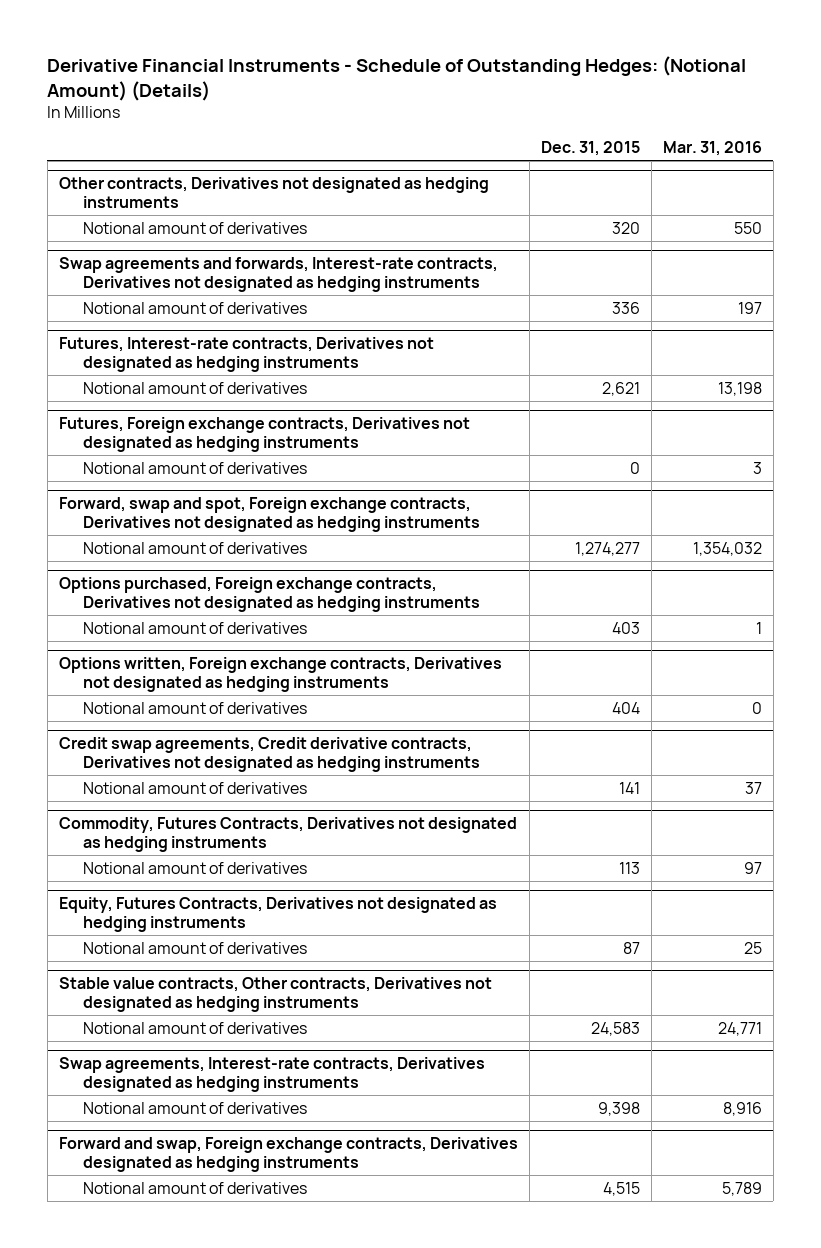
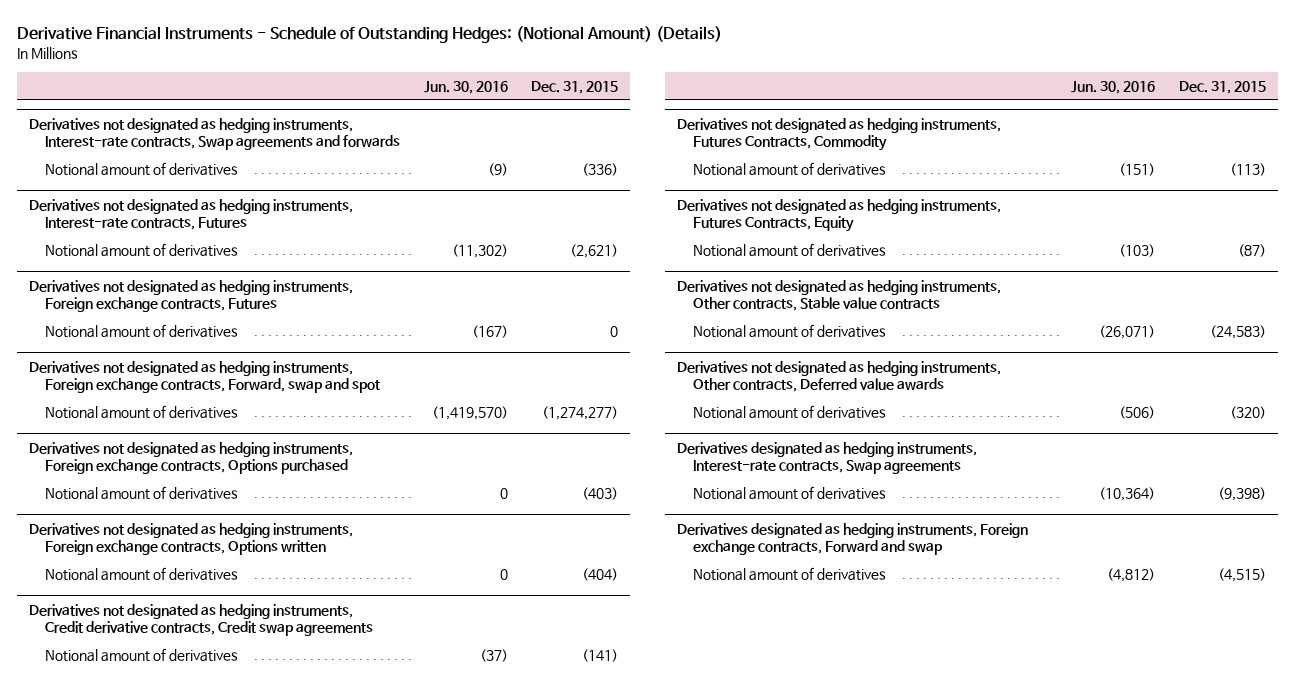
- | Dec. 31, 2015 | Mar. 31, 2016
+ | Jun. 30, 2016 | Dec. 31, 2015
- Other contracts, Derivatives not designated as hedging instruments
- Notional amount of derivatives | 320 | 550
- Swap agreements and forwards, Interest-rate contracts, Derivatives not designated as hedging instruments
- Notional amount of derivatives | 336 | 197
- Futures, Interest-rate contracts, Derivatives not designated as hedging instruments
- Notional amount of derivatives | 2,621 | 13,198
- Futures, Foreign exchange contracts, Derivatives not designated as hedging instruments
+ Derivatives not designated as hedging instruments, Interest-rate contracts, Swap agreements and forwards
+ Notional amount of derivatives | (9) | (336)
+ Derivatives not designated as hedging instruments, Interest-rate contracts, Futures
+ Notional amount of derivatives | (11,302) | (2,621)
+ Derivatives not designated as hedging instruments, Foreign exchange contracts, Futures
- Forward, swap and spot, Foreign exchange contracts, Derivatives not designated as hedging instruments
- Notional amount of derivatives | 1,274,277 | 1,354,032
- Options purchased, Foreign exchange contracts, Derivatives not designated as hedging instruments
- Notional amount of derivatives | 403 | 1
- Options written, Foreign exchange contracts, Derivatives not designated as hedging instruments
- Notional amount of derivatives | 404 | 0
- Credit swap agreements, Credit derivative contracts, Derivatives not designated as hedging instruments
- Notional amount of derivatives | 141 | 37
- Commodity, Futures Contracts, Derivatives not designated as hedging instruments
- Notional amount of derivatives | 113 | 97
- Equity, Futures Contracts, Derivatives not designated as hedging instruments
- Notional amount of derivatives | 87 | 25
- Stable value contracts, Other contracts, Derivatives not designated as hedging instruments
- Notional amount of derivatives | 24,583 | 24,771
- Swap agreements, Interest-rate contracts, Derivatives designated as hedging instruments
- Notional amount of derivatives | 9,398 | 8,916
- Forward and swap, Foreign exchange contracts, Derivatives designated as hedging instruments
- Notional amount of derivatives | 4,515 | 5,789
+ Derivatives not designated as hedging instruments, Foreign exchange contracts, Forward, swap and spot
+ Notional amount of derivatives | (1,419,570) | (1,274,277)
+ Derivatives not designated as hedging instruments, Foreign exchange contracts, Options purchased
+ Notional amount of derivatives | 0 | (403)
+ Derivatives not designated as hedging instruments, Foreign exchange contracts, Options written
+ Notional amount of derivatives | 0 | (404)
+ Derivatives not designated as hedging instruments, Credit derivative contracts, Credit swap agreements
+ Notional amount of derivatives | (37) | (141)
+ Derivatives not designated as hedging instruments, Futures Contracts, Commodity
+ Notional amount of derivatives | (151) | (113)
+ Derivatives not designated as hedging instruments, Futures Contracts, Equity
+ Notional amount of derivatives | (103) | (87)
+ Derivatives not designated as hedging instruments, Other contracts, Stable value contracts
+ Notional amount of derivatives | (26,071) | (24,583)
+ Derivatives not designated as hedging instruments, Other contracts, Deferred value awards
+ Notional amount of derivatives | (506) | (320)
+ Derivatives designated as hedging instruments, Interest-rate contracts, Swap agreements
+ Notional amount of derivatives | (10,364) | (9,398)
+ Derivatives designated as hedging instruments, Foreign exchange contracts, Forward and swap
+ Notional amount of derivatives | (4,812) | (4,515)

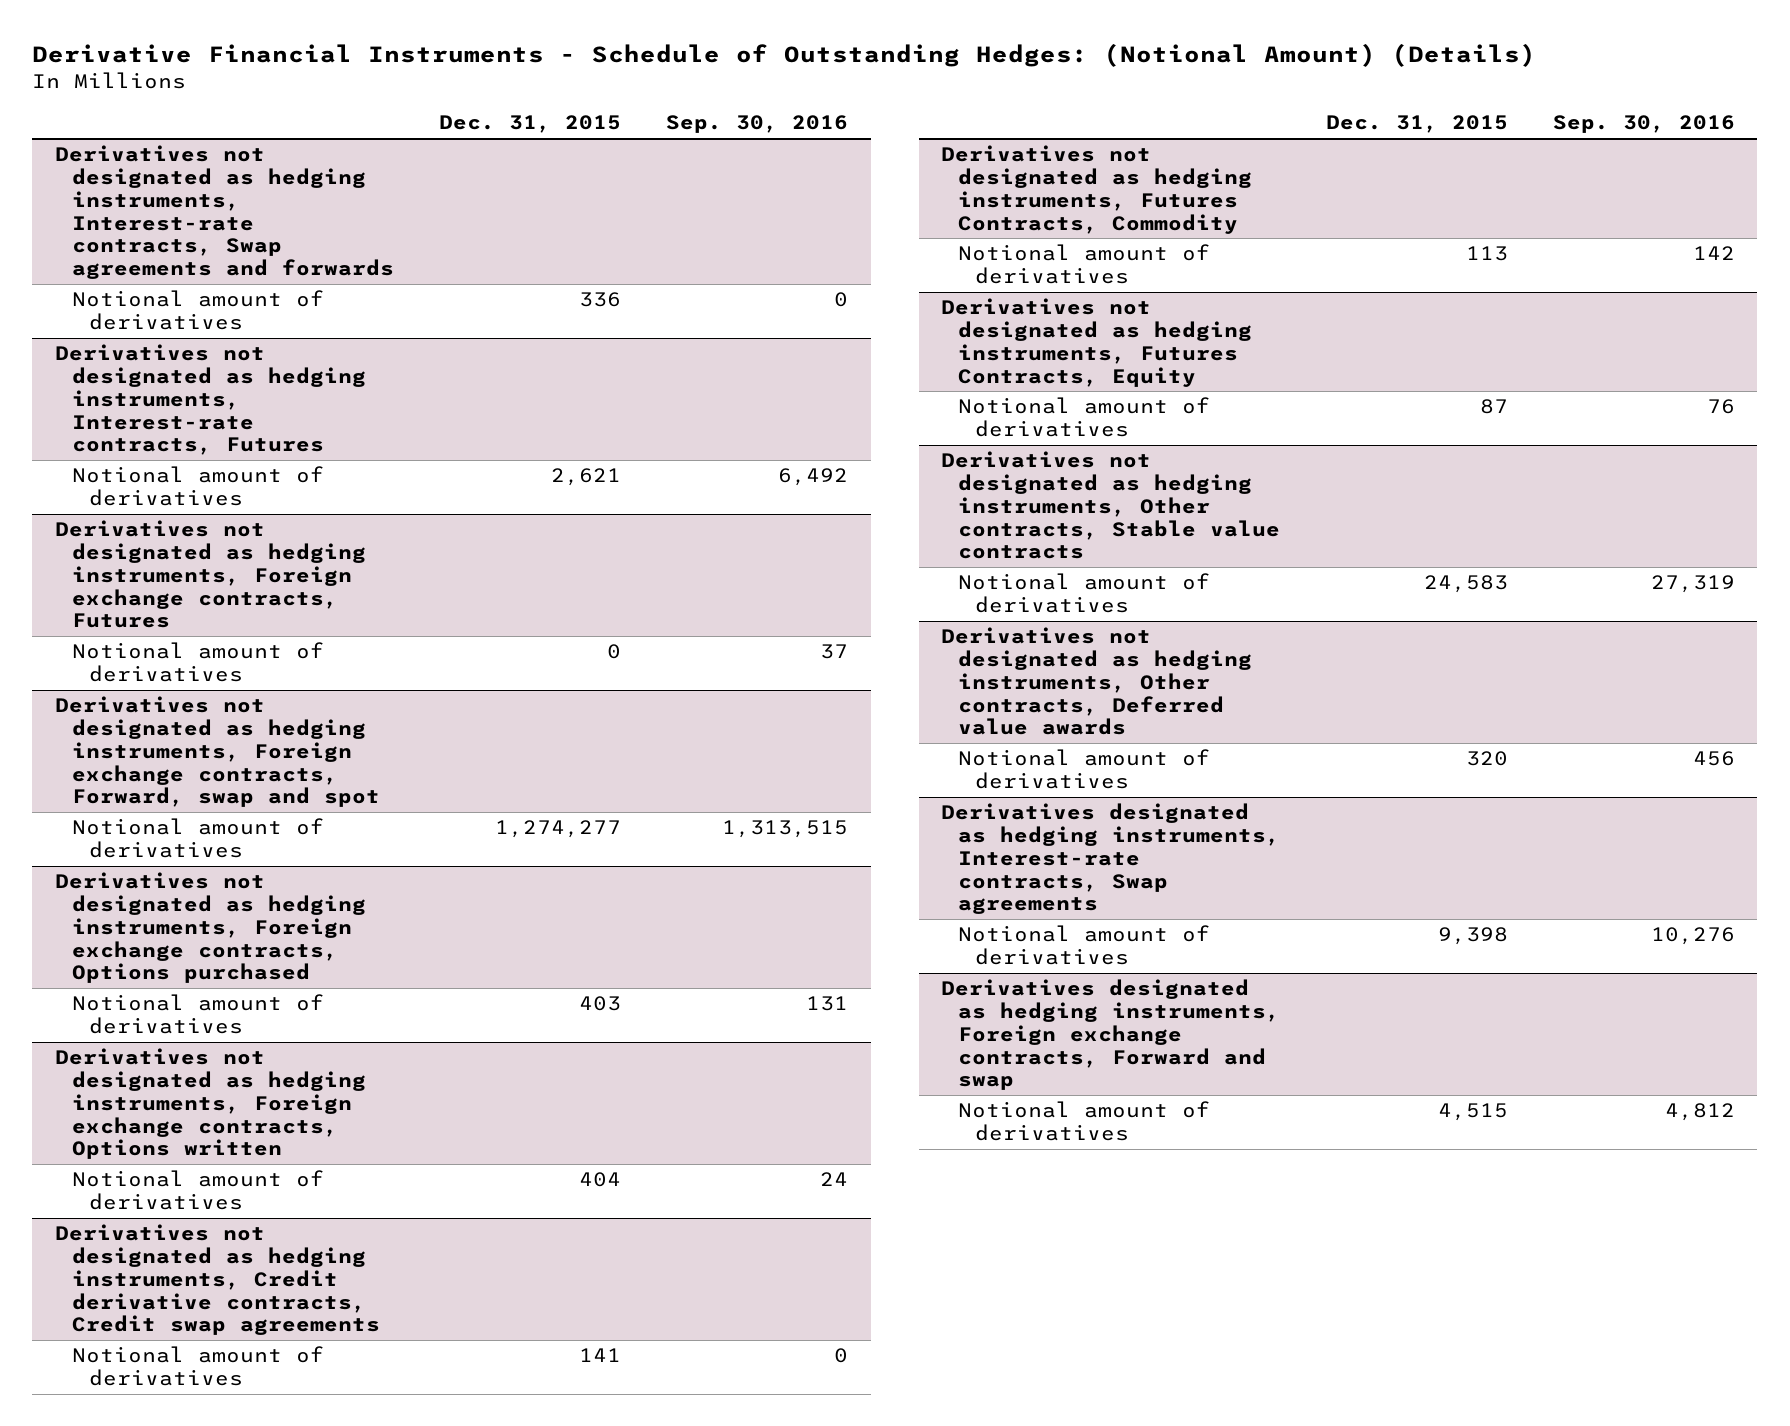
- | Jun. 30, 2016 | Dec. 31, 2015
+ | Dec. 31, 2015 | Sep. 30, 2016
@ Derivatives not designated as hedging instruments, Interest-rate contracts, Swap agreements and forwards
- Notional amount of derivatives | (9) | (336)
+ Notional amount of derivatives | 336 | 0
@ Derivatives not designated as hedging instruments, Interest-rate contracts, Futures
- Notional amount of derivatives | (11,302) | (2,621)
+ Notional amount of derivatives | 2,621 | 6,492
@ Derivatives not designated as hedging instruments, Foreign exchange contracts, Forward, swap and spot
- Notional amount of derivatives | (1,419,570) | (1,274,277)
+ Notional amount of derivatives | 1,274,277 | 1,313,515
@ Derivatives not designated as hedging instruments, Foreign exchange contracts, Options purchased
- Notional amount of derivatives | 0 | (403)
+ Notional amount of derivatives | 403 | 131
@ Derivatives not designated as hedging instruments, Foreign exchange contracts, Options written
- Notional amount of derivatives | 0 | (404)
+ Notional amount of derivatives | 404 | 24
@ Derivatives not designated as hedging instruments, Credit derivative contracts, Credit swap agreements
- Notional amount of derivatives | (37) | (141)
+ Notional amount of derivatives | 141 | 0
@ Derivatives not designated as hedging instruments, Futures Contracts, Commodity
- Notional amount of derivatives | (151) | (113)
+ Notional amount of derivatives | 113 | 142
@ Derivatives not designated as hedging instruments, Futures Contracts, Equity
- Notional amount of derivatives | (103) | (87)
+ Notional amount of derivatives | 87 | 76
@ Derivatives not designated as hedging instruments, Other contracts, Stable value contracts
- Notional amount of derivatives | (26,071) | (24,583)
+ Notional amount of derivatives | 24,583 | 27,319
@ Derivatives not designated as hedging instruments, Other contracts, Deferred value awards
- Notional amount of derivatives | (506) | (320)
+ Notional amount of derivatives | 320 | 456
@ Derivatives designated as hedging instruments, Interest-rate contracts, Swap agreements
- Notional amount of derivatives | (10,364) | (9,398)
+ Notional amount of derivatives | 9,398 | 10,276
@ Derivatives designated as hedging instruments, Foreign exchange contracts, Forward and swap
- Notional amount of derivatives | (4,812) | (4,515)
+ Notional amount of derivatives | 4,515 | 4,812

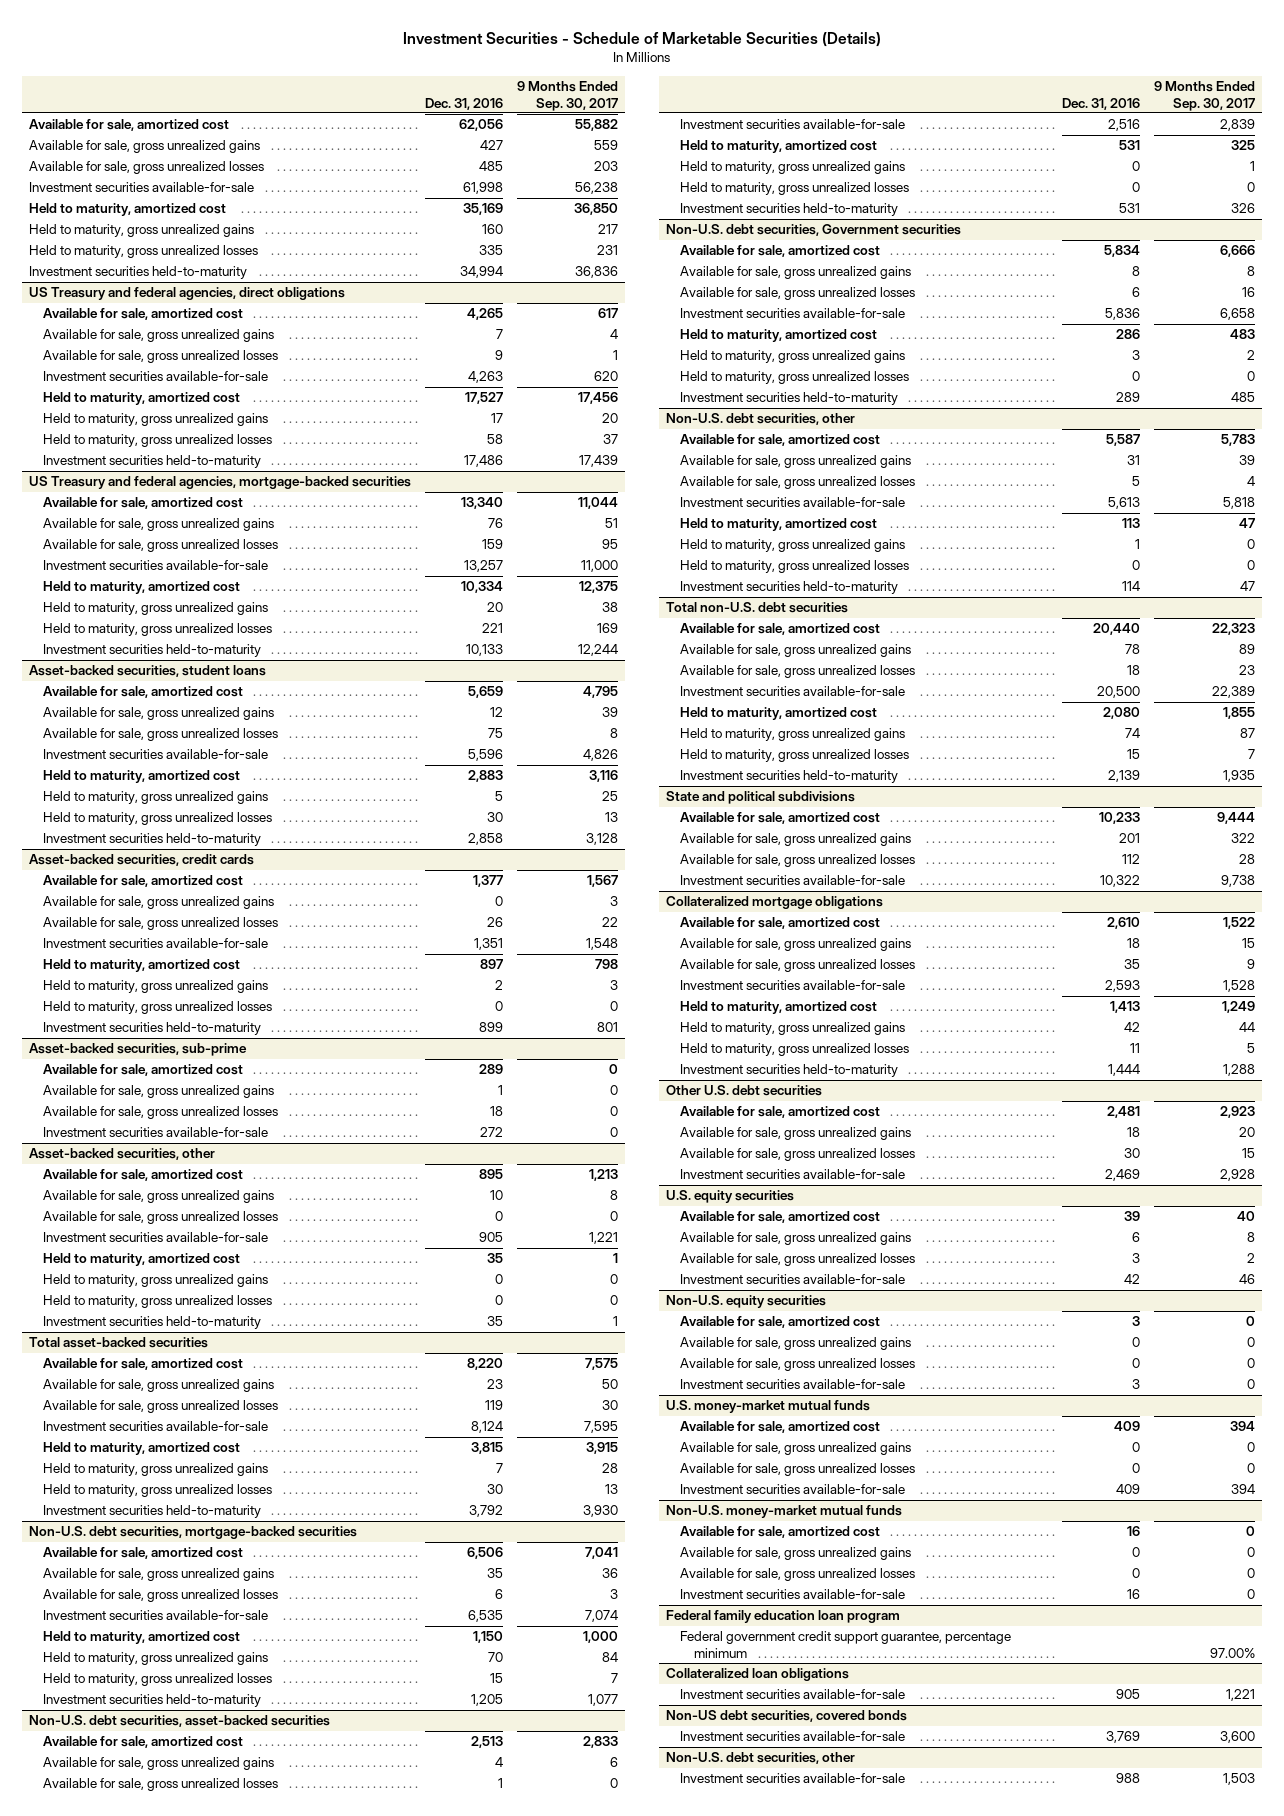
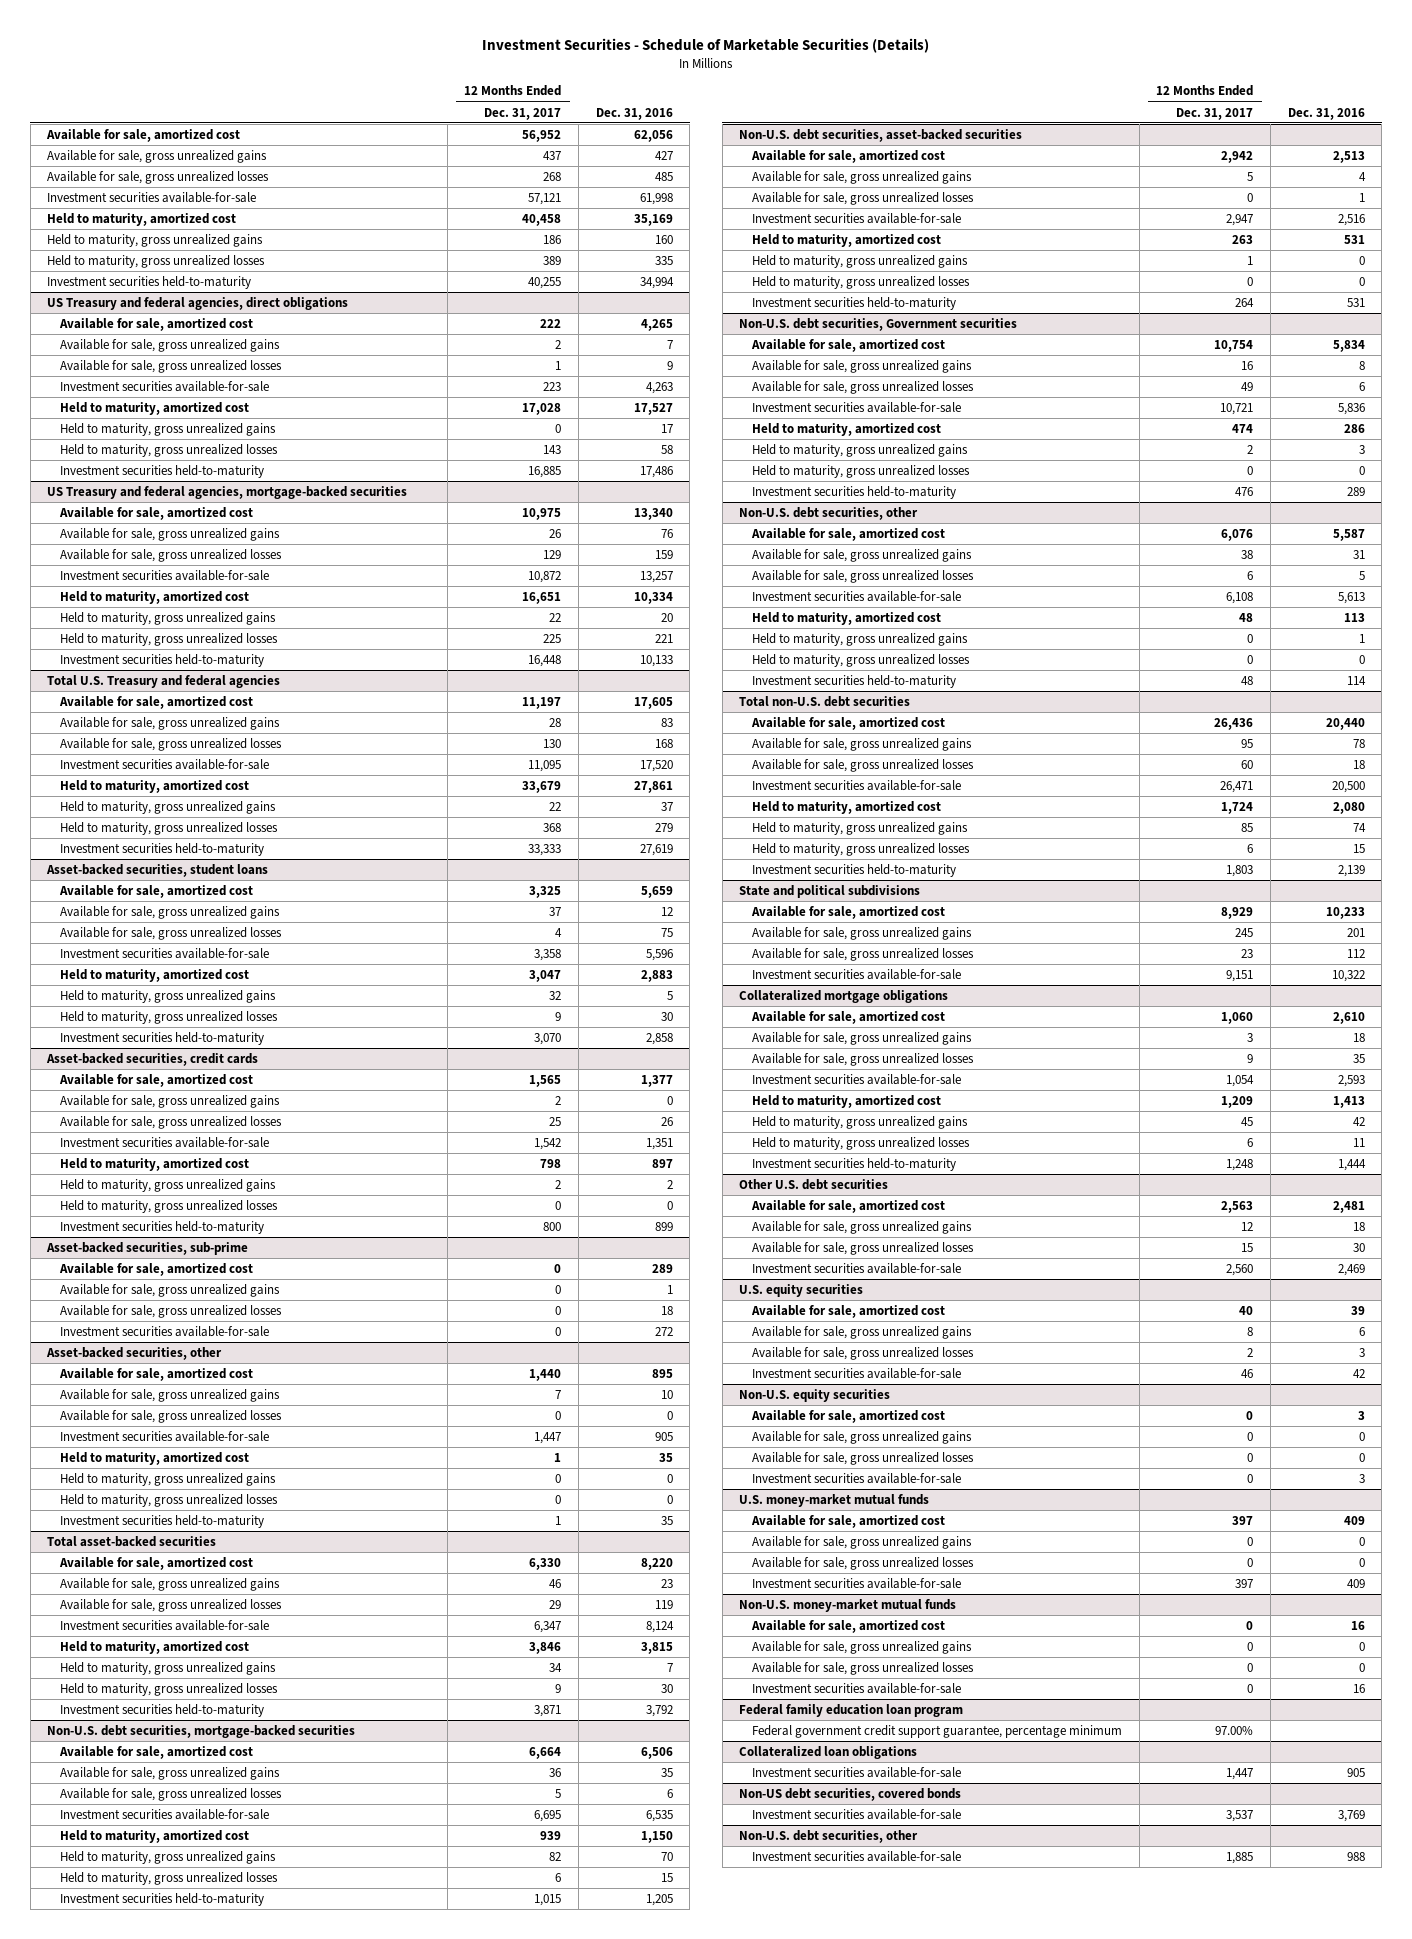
- | Dec. 31, 2016 | 9 Months Ended Sep. 30, 2017
+ | 12 Months Ended Dec. 31, 2017 | Dec. 31, 2016
+ Total U.S. Treasury and federal agencies
+ Available for sale, amortized cost | 11,197 | 17,605
+ Available for sale, gross unrealized gains | 28 | 83
+ Available for sale, gross unrealized losses | 130 | 168
+ Investment securities available-for-sale | 11,095 | 17,520
+ Held to maturity, amortized cost | 33,679 | 27,861
+ Held to maturity, gross unrealized gains | 22 | 37
+ Held to maturity, gross unrealized losses | 368 | 279
+ Investment securities held-to-maturity | 33,333 | 27,619

